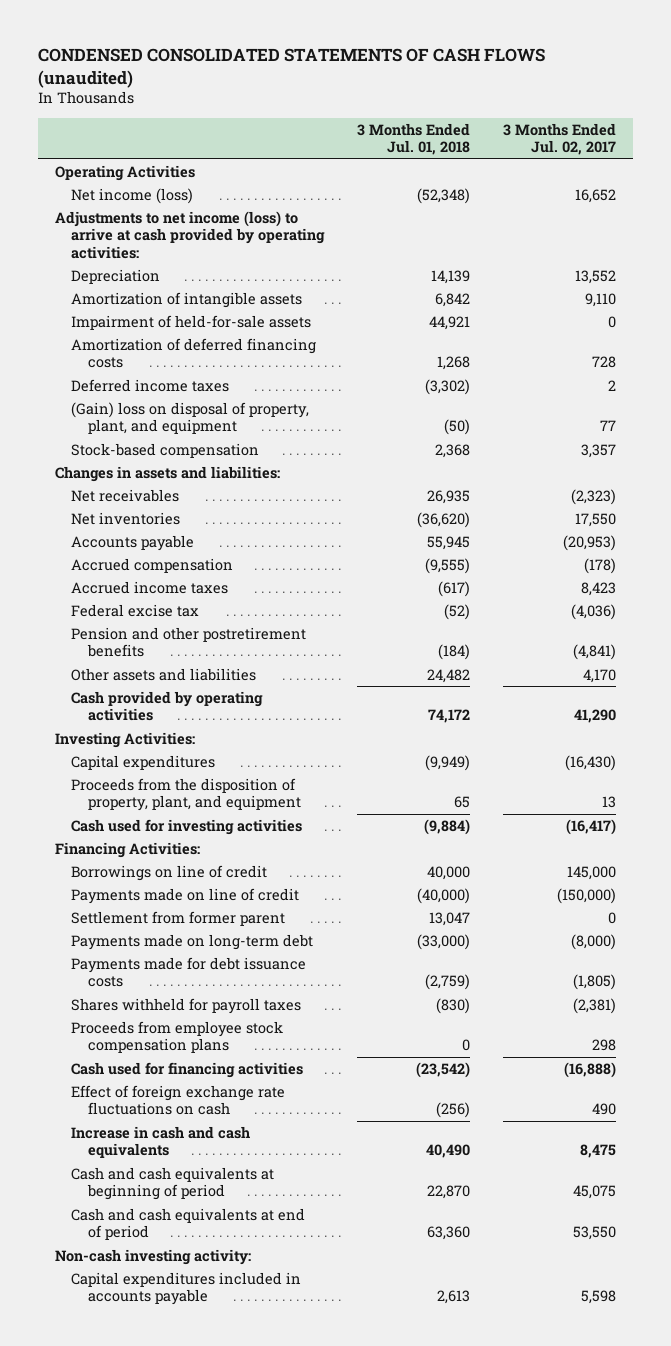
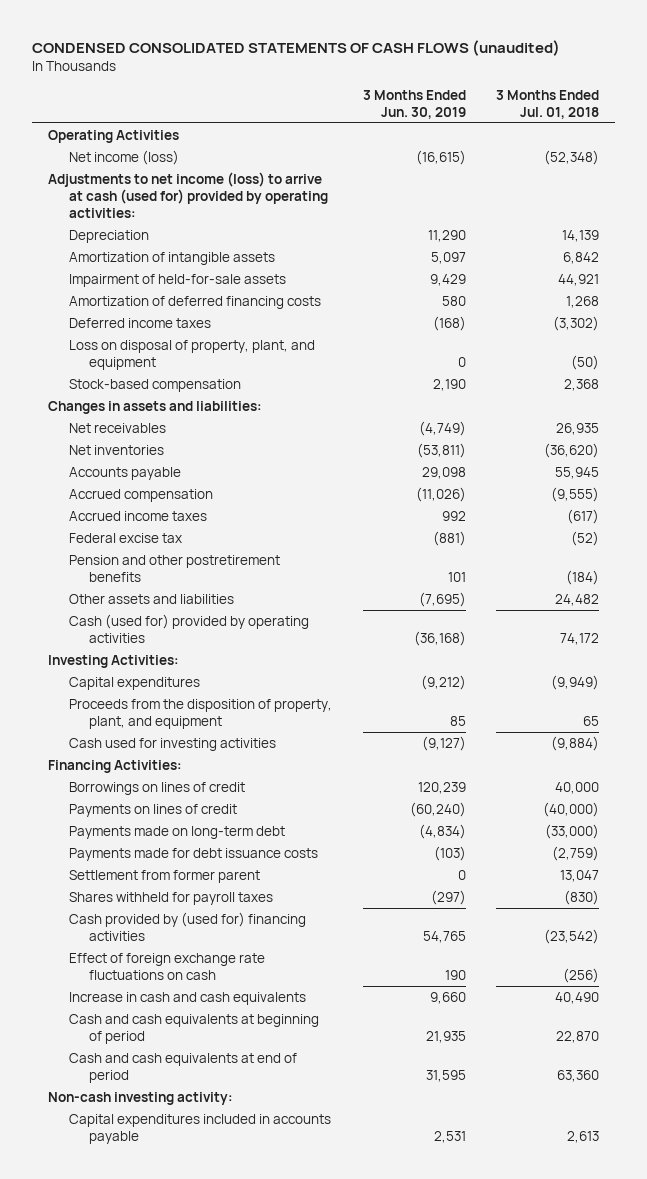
- | 3 Months Ended Jul. 01, 2018 | 3 Months Ended Jul. 02, 2017
+ | 3 Months Ended Jun. 30, 2019 | 3 Months Ended Jul. 01, 2018
- Adjustments to net income (loss) to arrive at cash provided by operating activities:
+ Adjustments to net income (loss) to arrive at cash (used for) provided by operating activities:
- (Gain) loss on disposal of property, plant, and equipment | (50) | 77
+ Loss on disposal of property, plant, and equipment | 0 | (50)
- Cash provided by operating activities | 74,172 | 41,290
+ Cash (used for) provided by operating activities | (36,168) | 74,172
- Borrowings on line of credit | 40,000 | 145,000
- Payments made on line of credit | (40,000) | (150,000)
+ Borrowings on lines of credit | 120,239 | 40,000
+ Payments on lines of credit | (60,240) | (40,000)
moved down: Settlement from former parent | 0 | 13,047
- Proceeds from employee stock compensation plans | 0 | 298
- Cash used for financing activities | (23,542) | (16,888)
+ Cash provided by (used for) financing activities | 54,765 | (23,542)

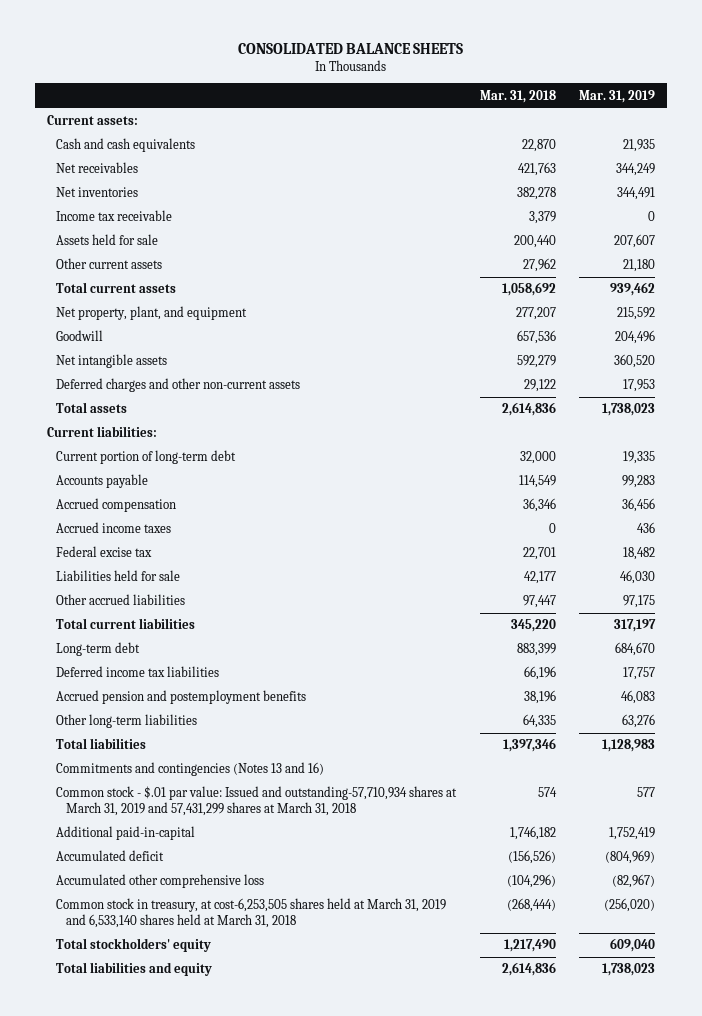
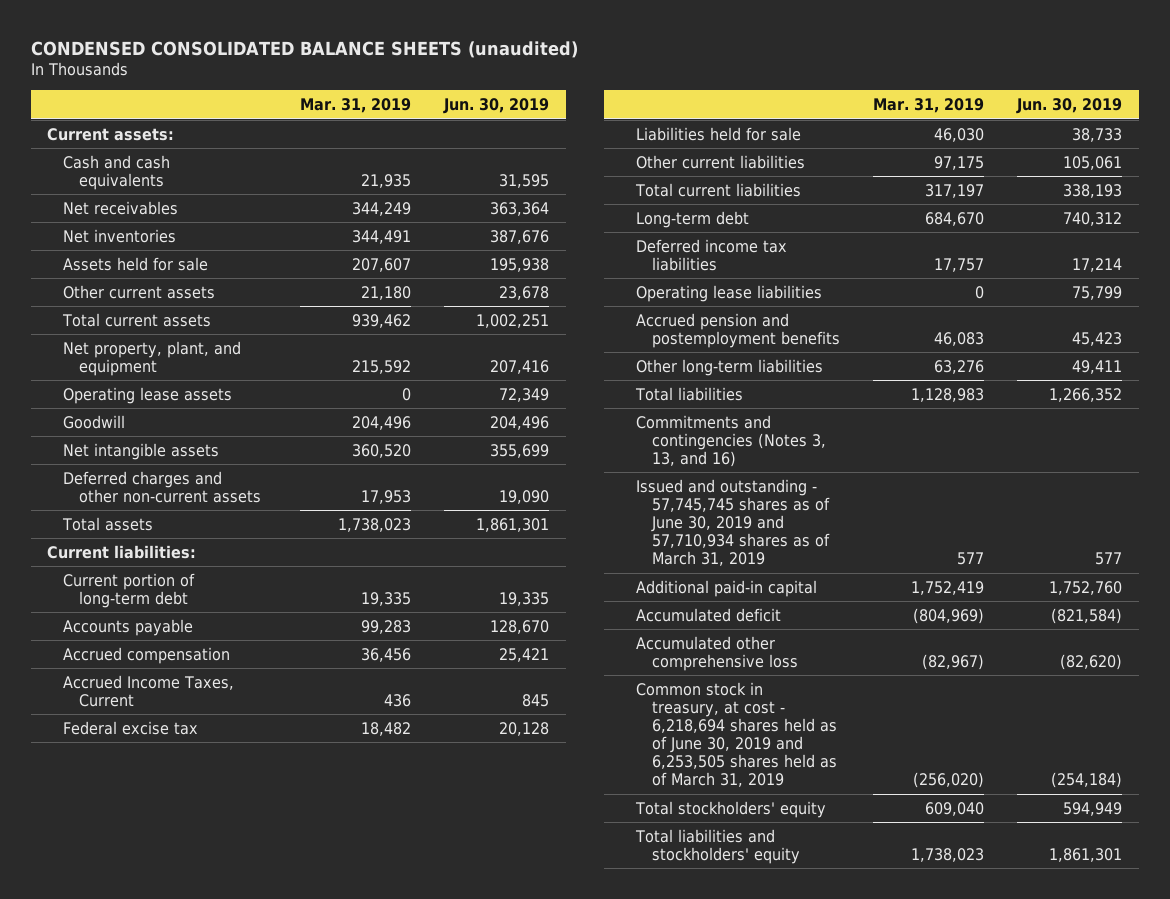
- CONSOLIDATED BALANCE SHEETS
+ CONDENSED CONSOLIDATED BALANCE SHEETS (unaudited)
- | Mar. 31, 2018 | Mar. 31, 2019
+ | Mar. 31, 2019 | Jun. 30, 2019
- Income tax receivable | 3,379 | 0
+ Operating lease assets | 0 | 72,349
- Accrued income taxes | 0 | 436
+ Accrued Income Taxes, Current | 436 | 845
- Other accrued liabilities | 97,447 | 97,175
+ Other current liabilities | 97,175 | 105,061
+ Operating lease liabilities | 0 | 75,799
- Commitments and contingencies (Notes 13 and 16)
- Common stock - $.01 par value: Issued and outstanding-57,710,934 shares at March 31, 2019 and 57,431,299 shares at March 31, 2018 | 574 | 577
- Additional paid-in-capital | 1,746,182 | 1,752,419
+ Commitments and contingencies (Notes 3, 13, and 16)
+ Issued and outstanding - 57,745,745 shares as of June 30, 2019 and 57,710,934 shares as of March 31, 2019 | 577 | 577
+ Additional paid-in capital | 1,752,419 | 1,752,760
- Common stock in treasury, at cost-6,253,505 shares held at March 31, 2019 and 6,533,140 shares held at March 31, 2018 | (268,444) | (256,020)
+ Common stock in treasury, at cost - 6,218,694 shares held as of June 30, 2019 and 6,253,505 shares held as of March 31, 2019 | (256,020) | (254,184)
- Total liabilities and equity | 2,614,836 | 1,738,023
+ Total liabilities and stockholders' equity | 1,738,023 | 1,861,301

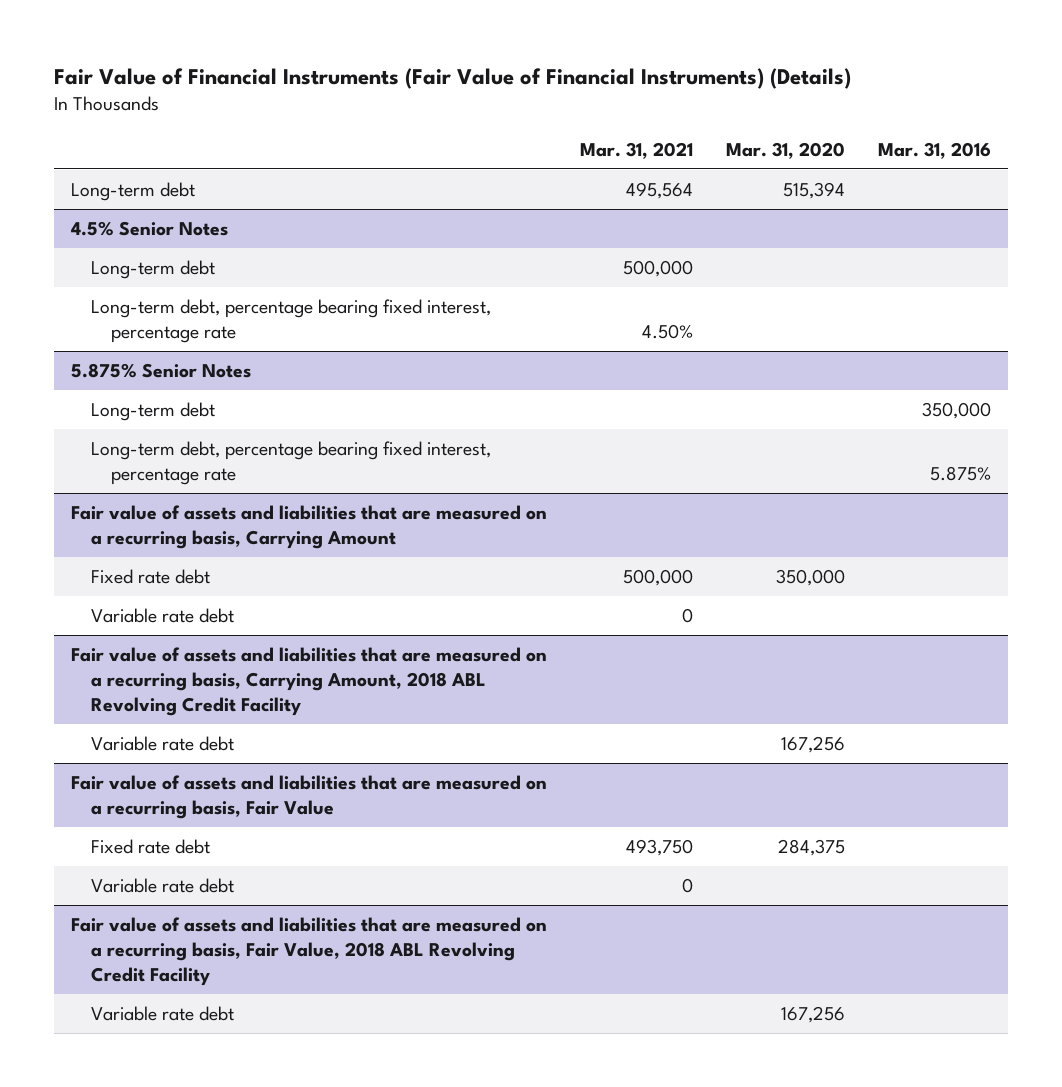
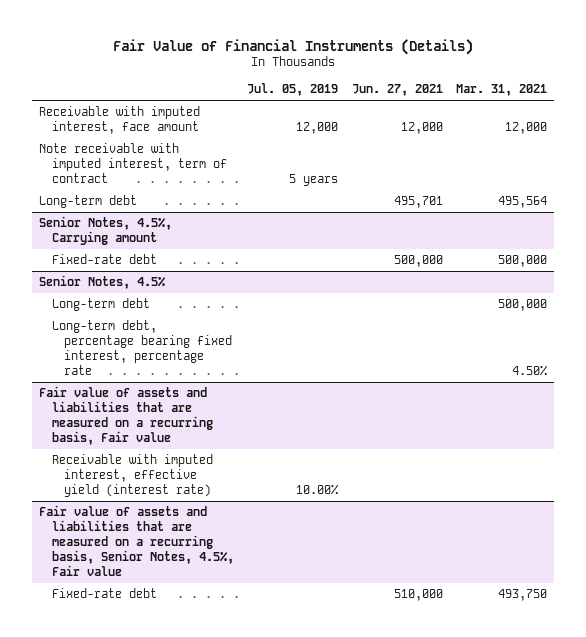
- Fair Value of Financial Instruments (Fair Value of Financial Instruments) (Details)
+ Fair Value of Financial Instruments (Details)
- | Mar. 31, 2021 | Mar. 31, 2020 | Mar. 31, 2016
+ | Jul. 05, 2019 | Jun. 27, 2021 | Mar. 31, 2021
+ Receivable with imputed interest, face amount | 12,000 | 12,000 | 12,000
+ Note receivable with imputed interest, term of contract | 5 years | |
- 4.5% Senior Notes
+ Senior Notes, 4.5%, Carrying amount
+ Fixed-rate debt | | 500,000 | 500,000
+ Senior Notes, 4.5%
- 5.875% Senior Notes
- Long-term debt | | | 350,000
- Long-term debt, percentage bearing fixed interest, percentage rate | | | 5.875%
- Fair value of assets and liabilities that are measured on a recurring basis, Carrying Amount
- Fixed rate debt | 500,000 | 350,000 |
- Variable rate debt | 0 | |
- Fair value of assets and liabilities that are measured on a recurring basis, Carrying Amount, 2018 ABL Revolving Credit Facility
- Variable rate debt | | 167,256 |
- Fair value of assets and liabilities that are measured on a recurring basis, Fair Value
- Fixed rate debt | 493,750 | 284,375 |
- Variable rate debt | 0 | |
- Fair value of assets and liabilities that are measured on a recurring basis, Fair Value, 2018 ABL Revolving Credit Facility
- Variable rate debt | | 167,256 |
+ Fair value of assets and liabilities that are measured on a recurring basis, Fair value
+ Receivable with imputed interest, effective yield (interest rate) | 10.00% | |
+ Fair value of assets and liabilities that are measured on a recurring basis, Senior Notes, 4.5%, Fair value
+ Fixed-rate debt | | 510,000 | 493,750

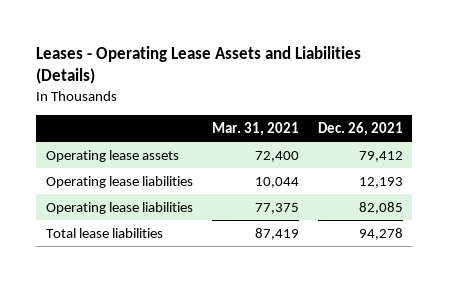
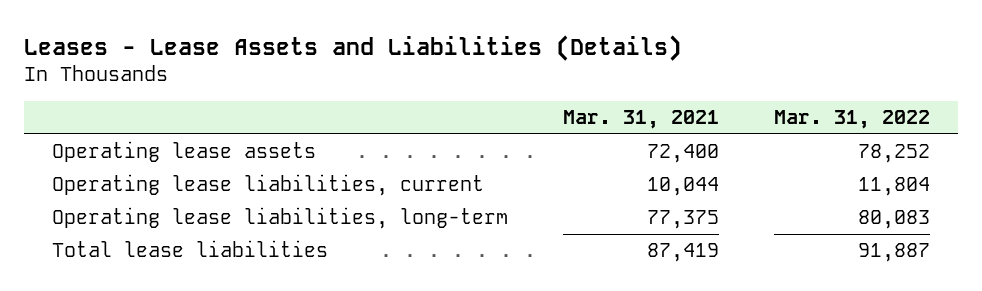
- Leases - Operating Lease Assets and Liabilities (Details)
+ Leases - Lease Assets and Liabilities (Details)
- | Mar. 31, 2021 | Dec. 26, 2021
+ | Mar. 31, 2021 | Mar. 31, 2022
- Operating lease liabilities | 10,044 | 12,193
- Operating lease liabilities | 77,375 | 82,085
+ Operating lease liabilities, current | 10,044 | 11,804
+ Operating lease liabilities, long-term | 77,375 | 80,083

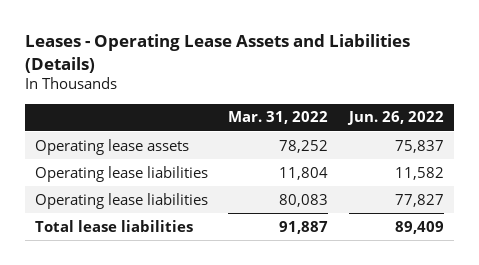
- Leases - Lease Assets and Liabilities (Details)
+ Leases - Operating Lease Assets and Liabilities (Details)
- | Mar. 31, 2021 | Mar. 31, 2022
+ | Mar. 31, 2022 | Jun. 26, 2022
- Operating lease liabilities, current | 10,044 | 11,804
- Operating lease liabilities, long-term | 77,375 | 80,083
+ Operating lease liabilities | 11,804 | 11,582
+ Operating lease liabilities | 80,083 | 77,827

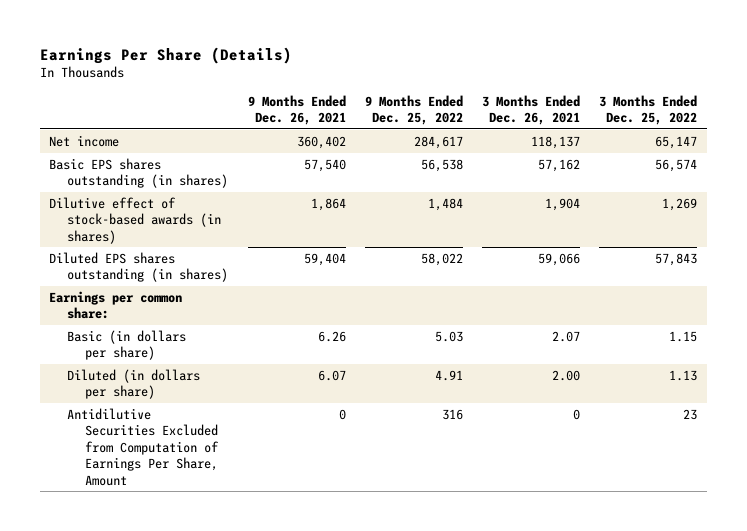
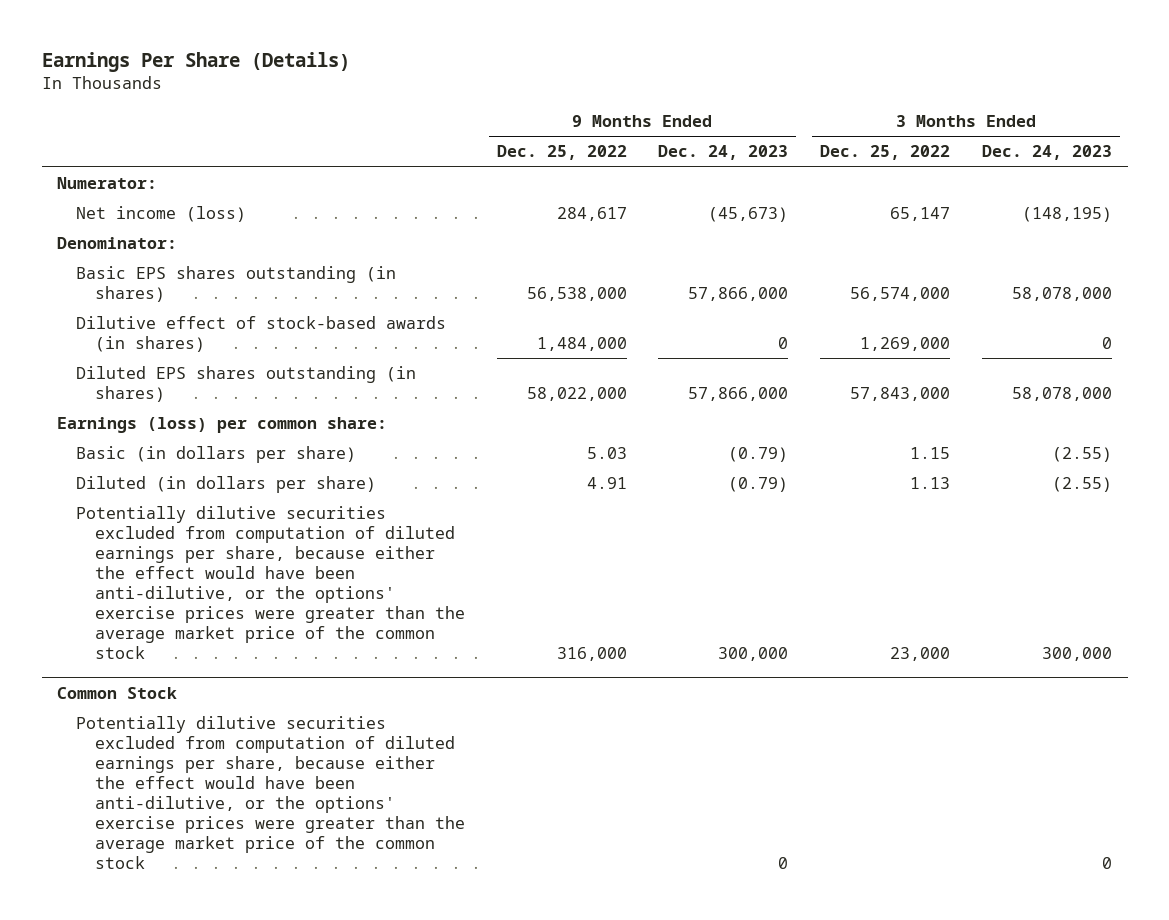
- | 9 Months Ended Dec. 26, 2021 | 9 Months Ended Dec. 25, 2022 | 3 Months Ended Dec. 26, 2021 | 3 Months Ended Dec. 25, 2022
+ | 9 Months Ended Dec. 25, 2022 | 9 Months Ended Dec. 24, 2023 | 3 Months Ended Dec. 25, 2022 | 3 Months Ended Dec. 24, 2023
- Net income | 360,402 | 284,617 | 118,137 | 65,147
- Basic EPS shares outstanding (in shares) | 57,540 | 56,538 | 57,162 | 56,574
- Dilutive effect of stock-based awards (in shares) | 1,864 | 1,484 | 1,904 | 1,269
- Diluted EPS shares outstanding (in shares) | 59,404 | 58,022 | 59,066 | 57,843
- Earnings per common share:
+ Numerator:
+ Net income (loss) | 284,617 | (45,673) | 65,147 | (148,195)
+ Denominator:
+ Basic EPS shares outstanding (in shares) | 56,538,000 | 57,866,000 | 56,574,000 | 58,078,000
+ Dilutive effect of stock-based awards (in shares) | 1,484,000 | 0 | 1,269,000 | 0
+ Diluted EPS shares outstanding (in shares) | 58,022,000 | 57,866,000 | 57,843,000 | 58,078,000
+ Earnings (loss) per common share:
- Antidilutive Securities Excluded from Computation of Earnings Per Share, Amount | 0 | 316 | 0 | 23
+ Potentially dilutive securities excluded from computation of diluted earnings per share, because either the effect would have been anti-dilutive, or the options' exercise prices were greater than the average market price of the common stock | 316,000 | 300,000 | 23,000 | 300,000
+ Common Stock
+ Potentially dilutive securities excluded from computation of diluted earnings per share, because either the effect would have been anti-dilutive, or the options' exercise prices were greater than the average market price of the common stock | | 0 | | 0

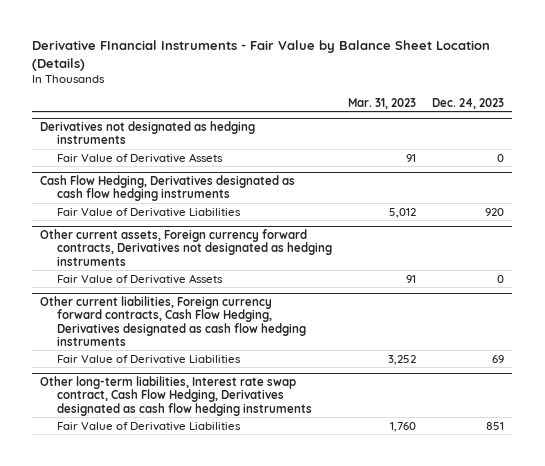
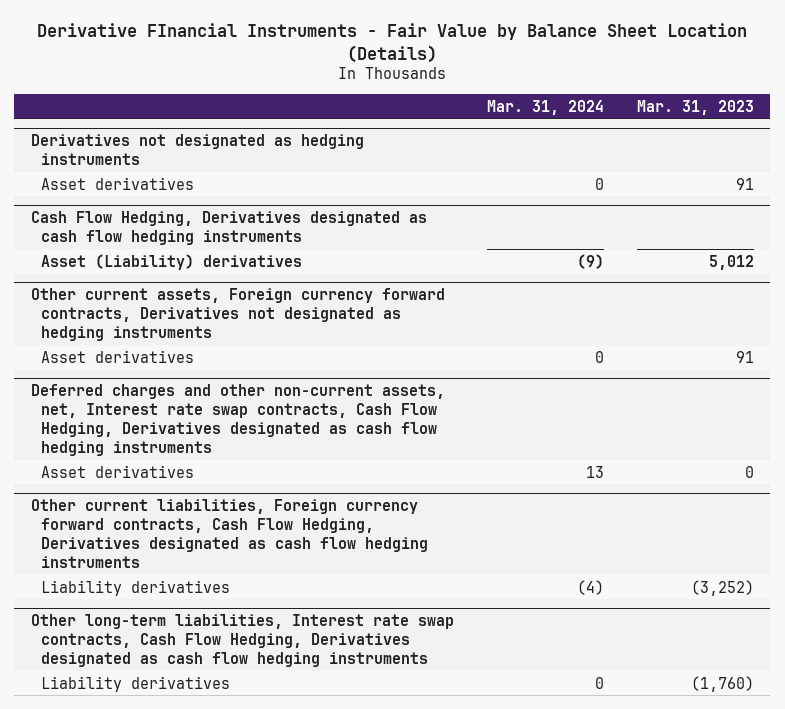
- | Mar. 31, 2023 | Dec. 24, 2023
+ | Mar. 31, 2024 | Mar. 31, 2023
@ Derivatives not designated as hedging instruments
- Fair Value of Derivative Assets | 91 | 0
+ Asset derivatives | 0 | 91
@ Cash Flow Hedging, Derivatives designated as cash flow hedging instruments
- Fair Value of Derivative Liabilities | 5,012 | 920
+ Asset (Liability) derivatives | (9) | 5,012
@ Other current assets, Foreign currency forward contracts, Derivatives not designated as hedging instruments
- Fair Value of Derivative Assets | 91 | 0
+ Asset derivatives | 0 | 91
+ Deferred charges and other non-current assets, net, Interest rate swap contracts, Cash Flow Hedging, Derivatives designated as cash flow hedging instruments
+ Asset derivatives | 13 | 0
@ Other current liabilities, Foreign currency forward contracts, Cash Flow Hedging, Derivatives designated as cash flow hedging instruments
- Fair Value of Derivative Liabilities | 3,252 | 69
- Other long-term liabilities, Interest rate swap contract, Cash Flow Hedging, Derivatives designated as cash flow hedging instruments
- Fair Value of Derivative Liabilities | 1,760 | 851
@ Other current liabilities, Foreign currency forward contracts, Cash Flow Hedging, Derivatives designated as cash flow hedging instruments
+ Liability derivatives | (4) | (3,252)
+ Other long-term liabilities, Interest rate swap contracts, Cash Flow Hedging, Derivatives designated as cash flow hedging instruments
+ Liability derivatives | 0 | (1,760)

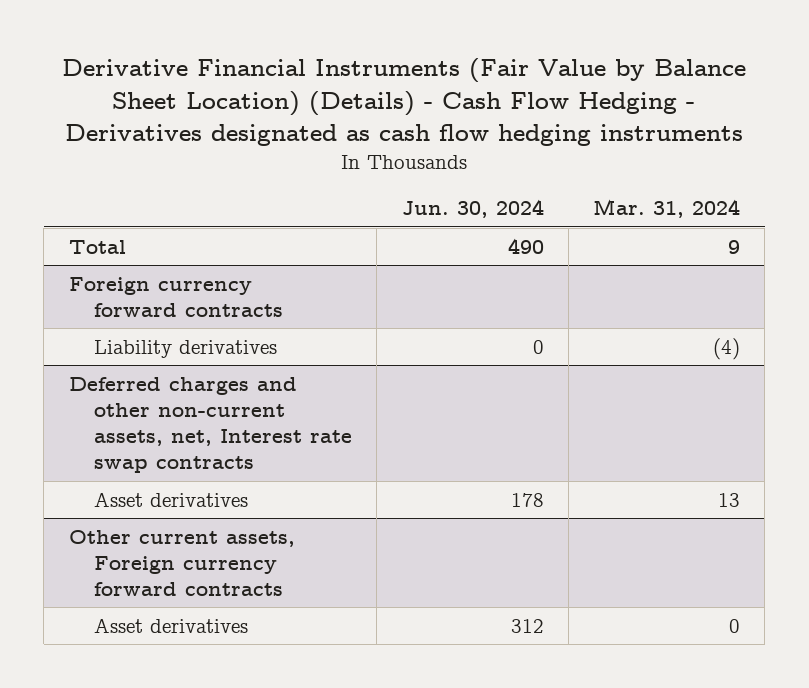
- Derivative FInancial Instruments - Fair Value by Balance Sheet Location (Details)
+ Derivative Financial Instruments (Fair Value by Balance Sheet Location) (Details) - Cash Flow Hedging - Derivatives designated as cash flow hedging instruments
- | Mar. 31, 2024 | Mar. 31, 2023
+ | Jun. 30, 2024 | Mar. 31, 2024
- Derivatives not designated as hedging instruments
- Asset derivatives | 0 | 91
- Cash Flow Hedging, Derivatives designated as cash flow hedging instruments
- Asset (Liability) derivatives | (9) | 5,012
- Other current assets, Foreign currency forward contracts, Derivatives not designated as hedging instruments
- Asset derivatives | 0 | 91
- Deferred charges and other non-current assets, net, Interest rate swap contracts, Cash Flow Hedging, Derivatives designated as cash flow hedging instruments
- Asset derivatives | 13 | 0
- Other current liabilities, Foreign currency forward contracts, Cash Flow Hedging, Derivatives designated as cash flow hedging instruments
+ Total | 490 | 9
+ Foreign currency forward contracts
- Other long-term liabilities, Interest rate swap contracts, Cash Flow Hedging, Derivatives designated as cash flow hedging instruments
- Liability derivatives | 0 | (1,760)
+ Deferred charges and other non-current assets, net, Interest rate swap contracts
+ Asset derivatives | 178 | 13
+ Other current assets, Foreign currency forward contracts
+ Asset derivatives | 312 | 0

